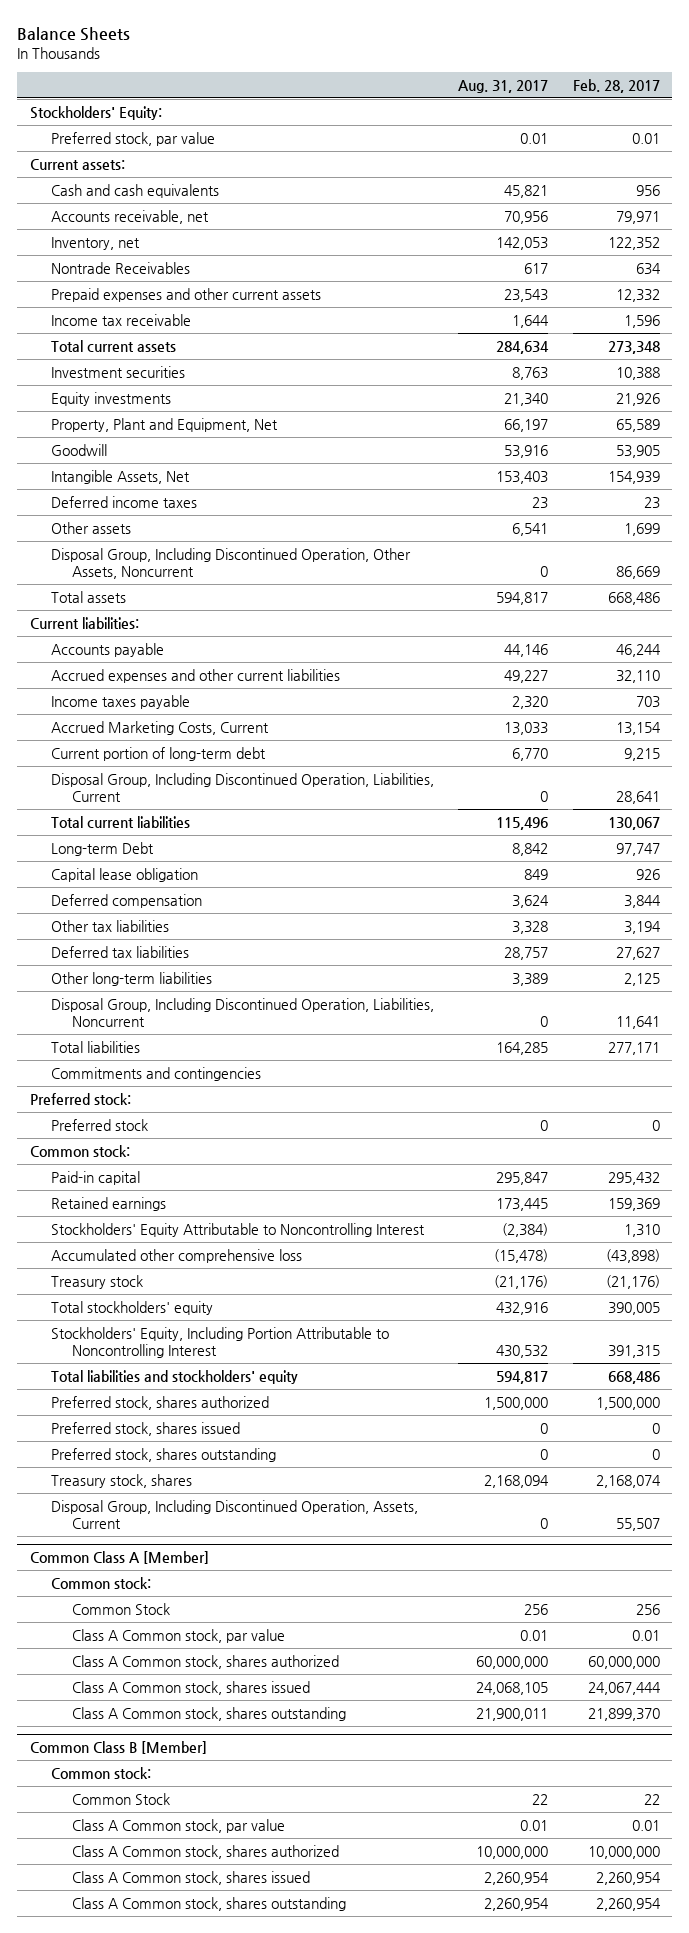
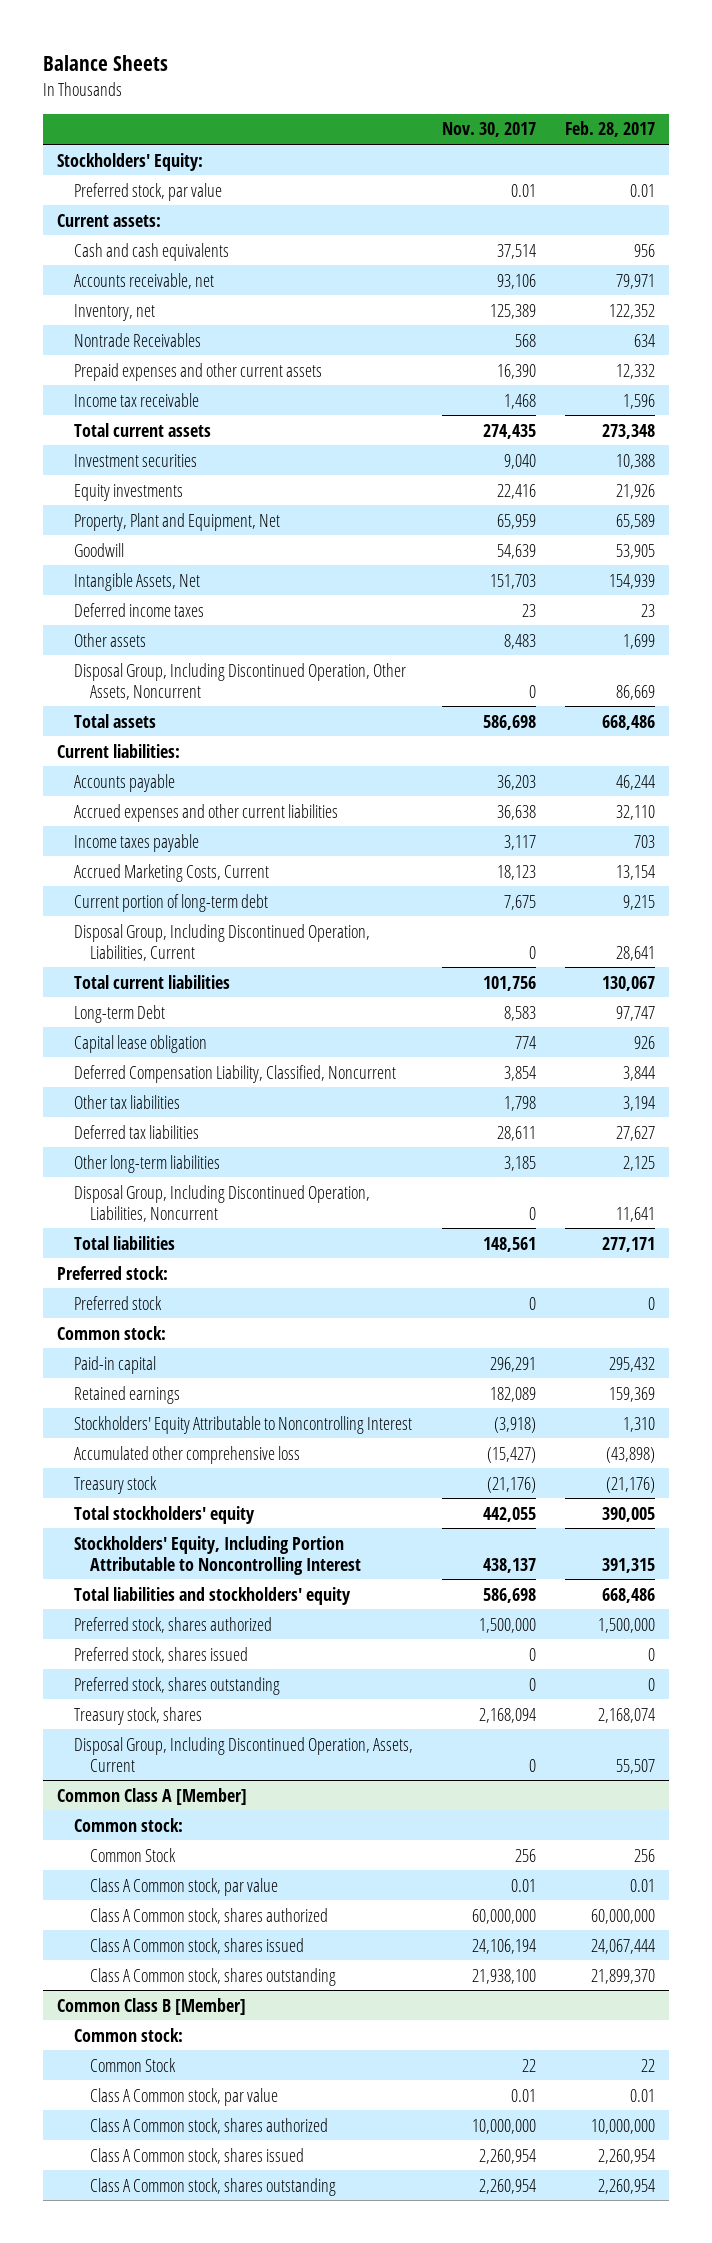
- | Aug. 31, 2017 | Feb. 28, 2017
+ | Nov. 30, 2017 | Feb. 28, 2017
- Deferred compensation | 3,624 | 3,844
+ Deferred Compensation Liability, Classified, Noncurrent | 3,854 | 3,844
- Commitments and contingencies

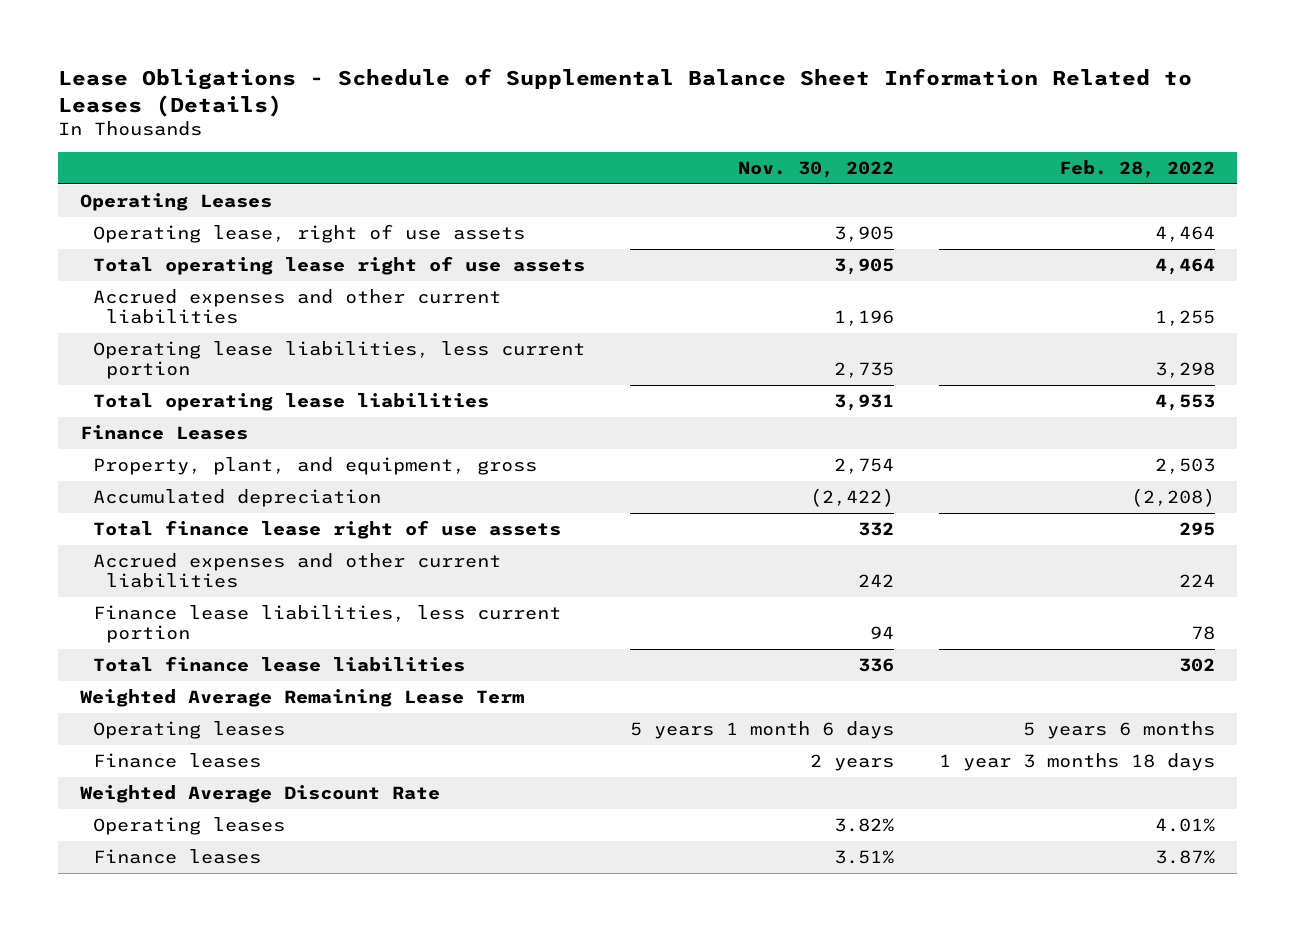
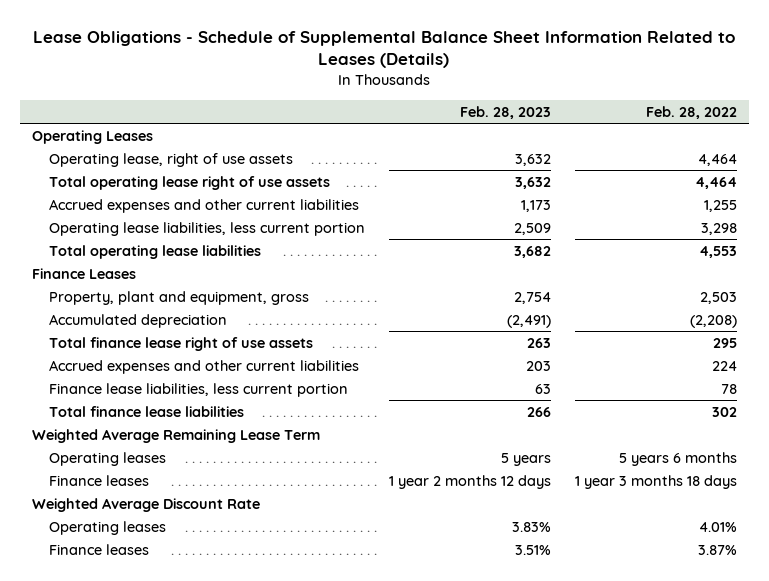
- | Nov. 30, 2022 | Feb. 28, 2022
+ | Feb. 28, 2023 | Feb. 28, 2022
- Property, plant, and equipment, gross | 2,754 | 2,503
+ Property, plant and equipment, gross | 2,754 | 2,503

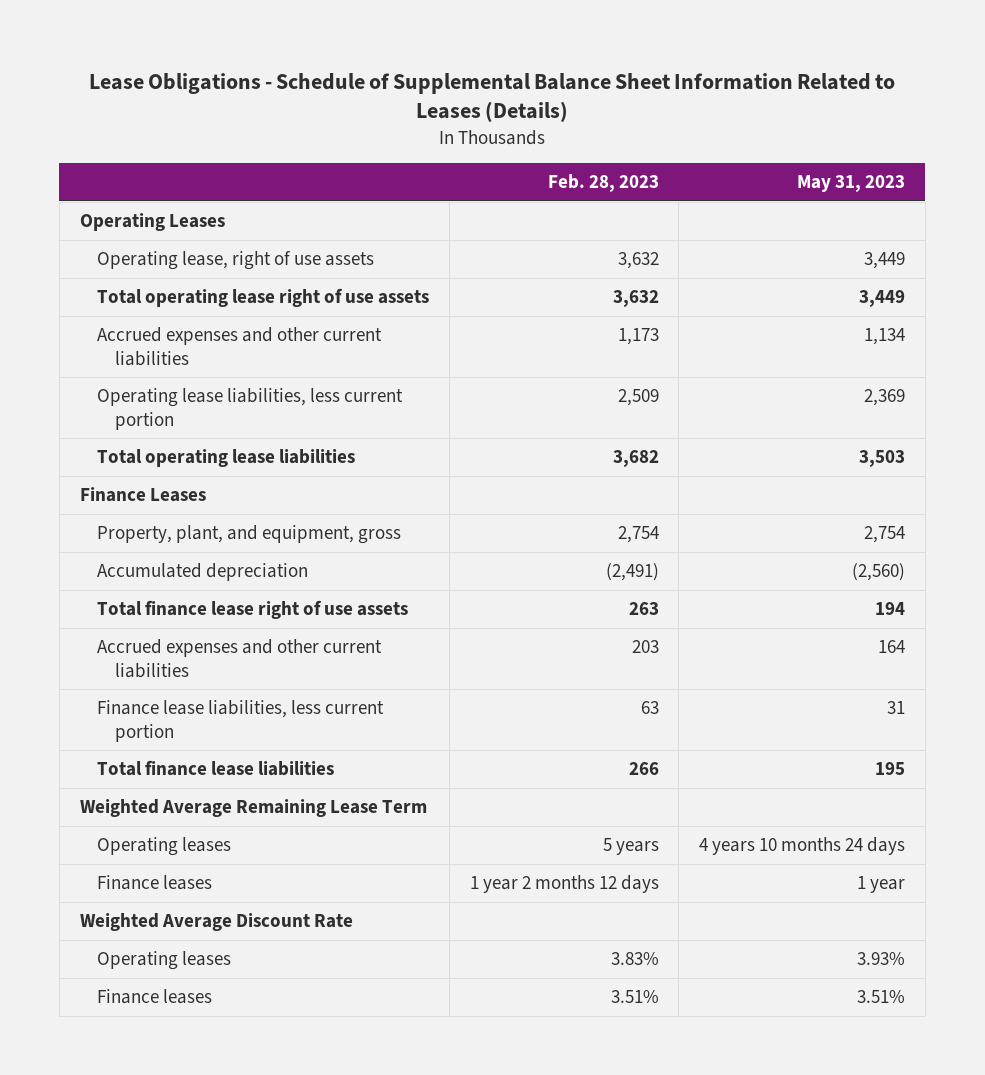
- | Feb. 28, 2023 | Feb. 28, 2022
+ | Feb. 28, 2023 | May 31, 2023
- Property, plant and equipment, gross | 2,754 | 2,503
+ Property, plant, and equipment, gross | 2,754 | 2,754

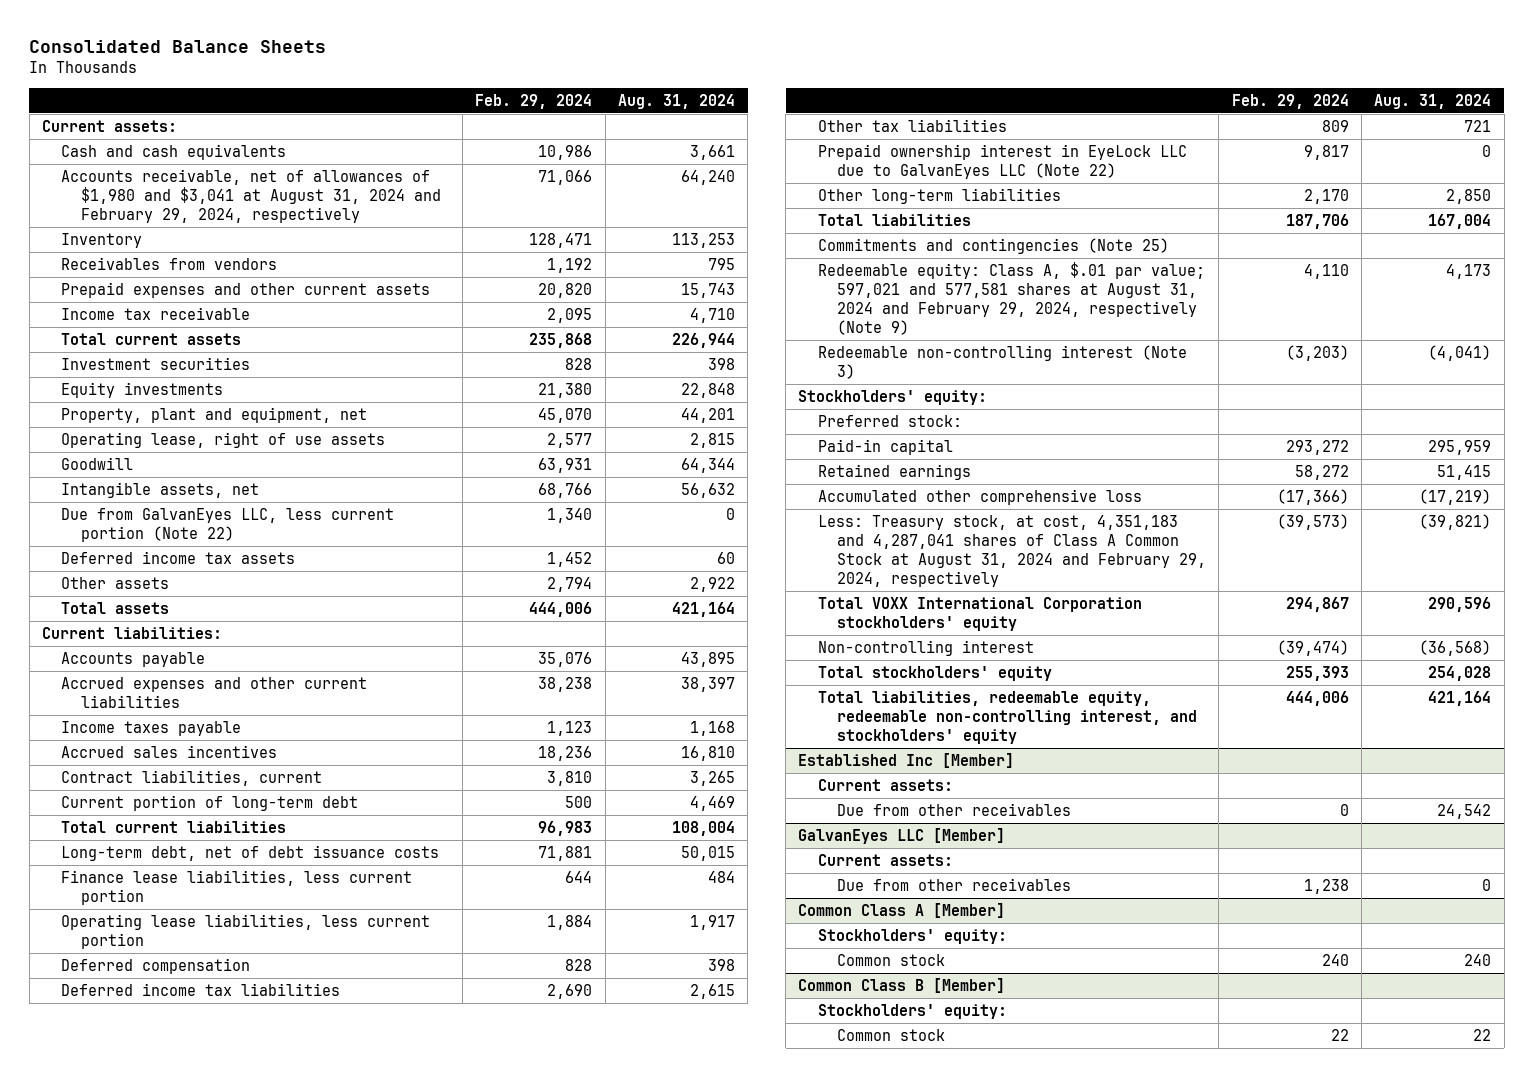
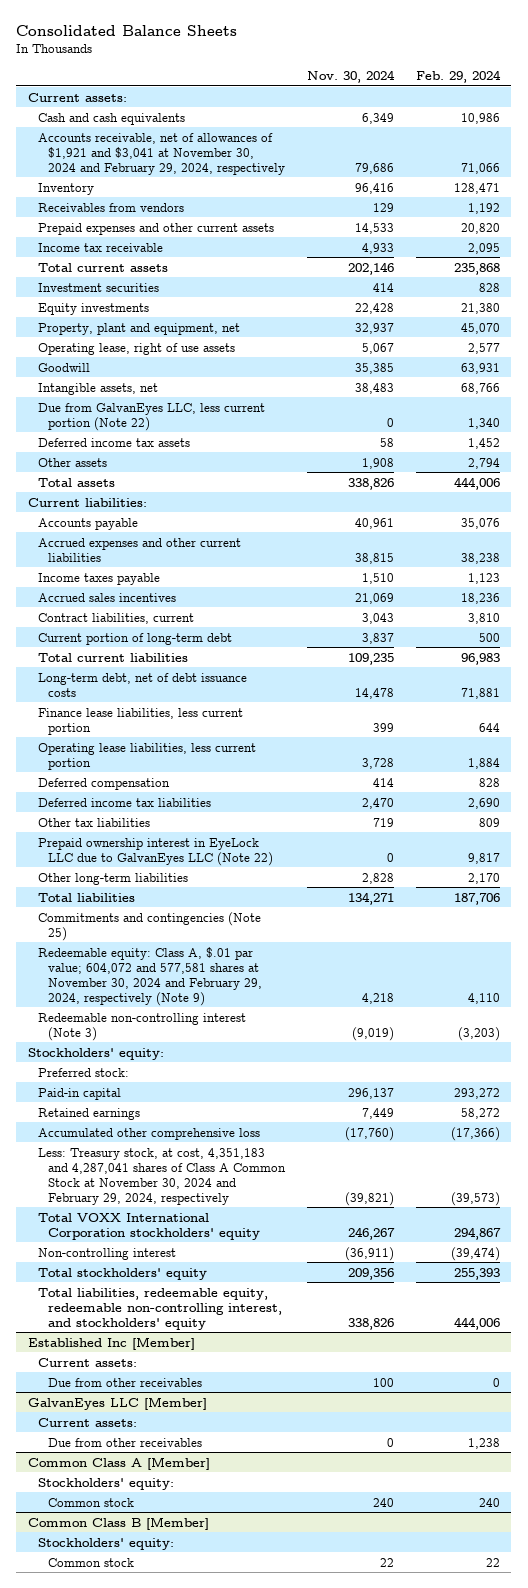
- | Feb. 29, 2024 | Aug. 31, 2024
+ | Nov. 30, 2024 | Feb. 29, 2024
- Accounts receivable, net of allowances of $1,980 and $3,041 at August 31, 2024 and February 29, 2024, respectively | 71,066 | 64,240
+ Accounts receivable, net of allowances of $1,921 and $3,041 at November 30, 2024 and February 29, 2024, respectively | 79,686 | 71,066
- Redeemable equity: Class A, $.01 par value; 597,021 and 577,581 shares at August 31, 2024 and February 29, 2024, respectively (Note 9) | 4,110 | 4,173
+ Redeemable equity: Class A, $.01 par value; 604,072 and 577,581 shares at November 30, 2024 and February 29, 2024, respectively (Note 9) | 4,218 | 4,110
- Less: Treasury stock, at cost, 4,351,183 and 4,287,041 shares of Class A Common Stock at August 31, 2024 and February 29, 2024, respectively | (39,573) | (39,821)
+ Less: Treasury stock, at cost, 4,351,183 and 4,287,041 shares of Class A Common Stock at November 30, 2024 and February 29, 2024, respectively | (39,821) | (39,573)

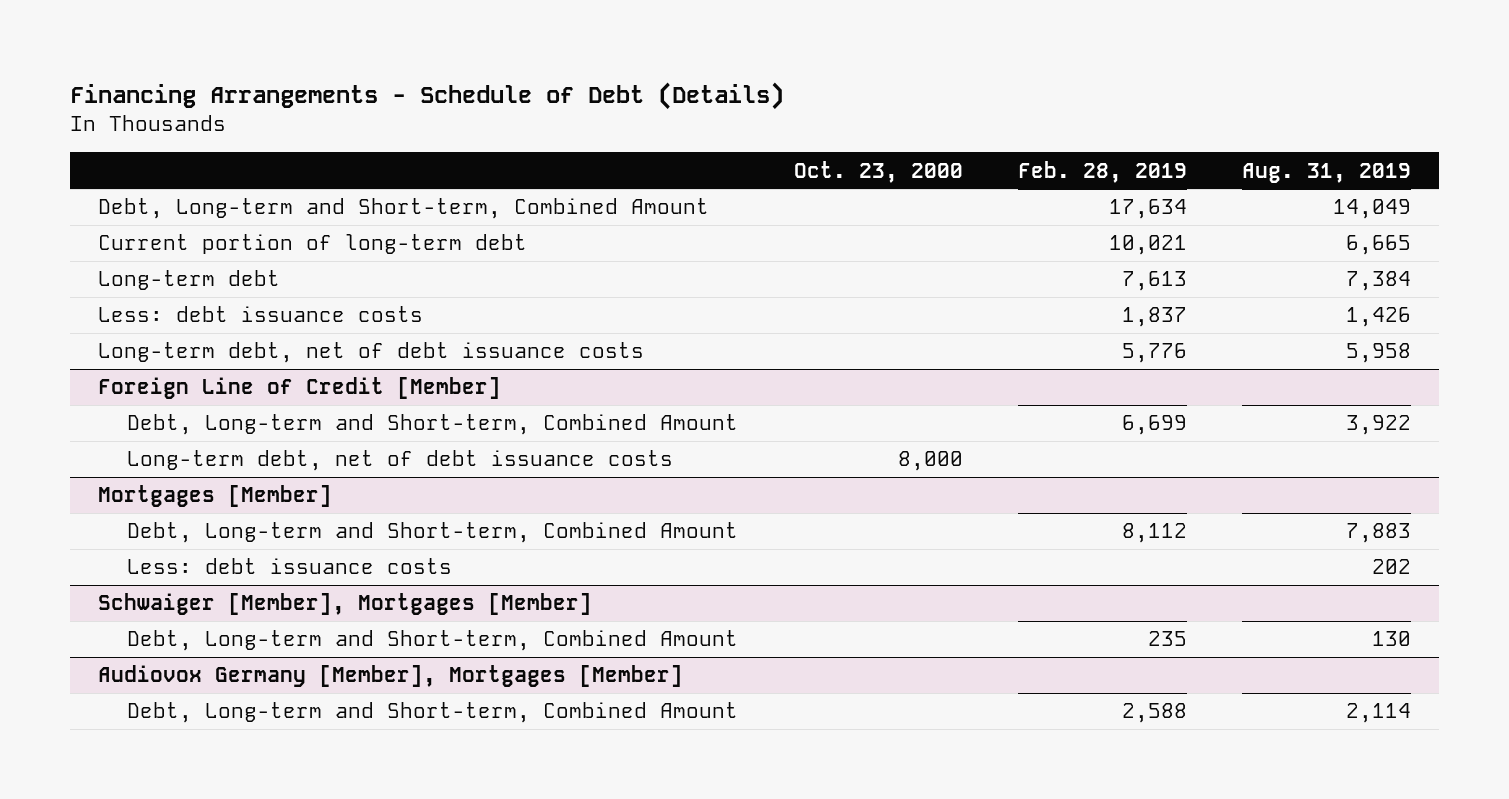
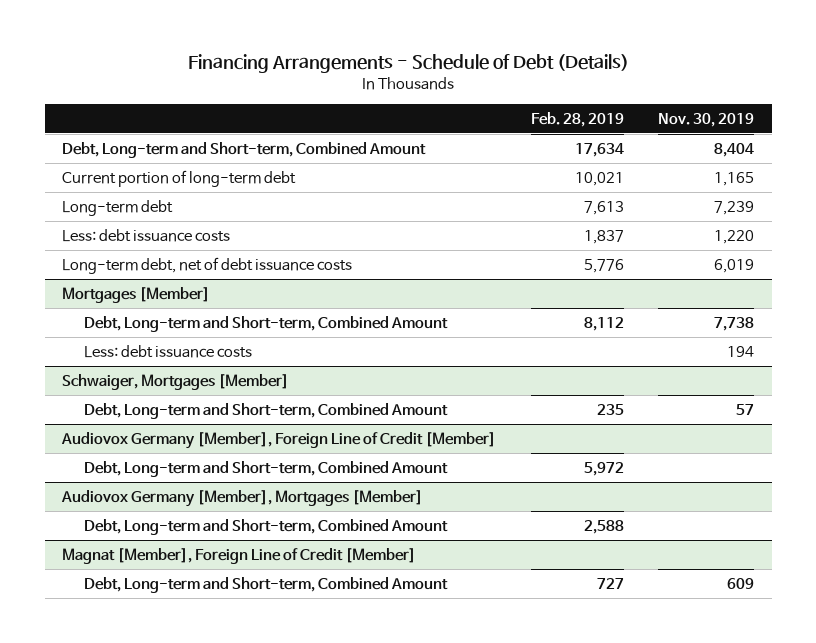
- | Oct. 23, 2000 | Feb. 28, 2019 | Aug. 31, 2019
+ | Feb. 28, 2019 | Nov. 30, 2019
- Foreign Line of Credit [Member]
- Debt, Long-term and Short-term, Combined Amount | | 6,699 | 3,922
- Long-term debt, net of debt issuance costs | 8,000 | |
- Schwaiger [Member], Mortgages [Member]
+ Schwaiger, Mortgages [Member]
+ Audiovox Germany [Member], Foreign Line of Credit [Member]
+ Debt, Long-term and Short-term, Combined Amount | 5,972 |
+ Magnat [Member], Foreign Line of Credit [Member]
+ Debt, Long-term and Short-term, Combined Amount | 727 | 609

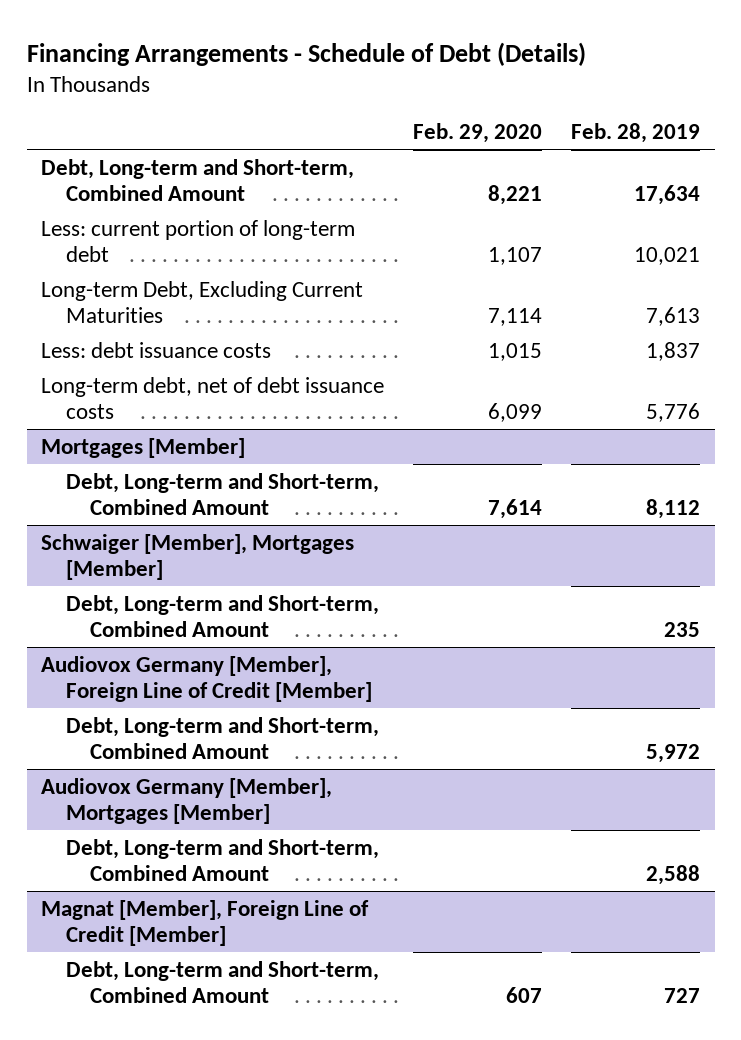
- | Feb. 28, 2019 | Nov. 30, 2019
+ | Feb. 29, 2020 | Feb. 28, 2019
- Current portion of long-term debt | 10,021 | 1,165
- Long-term debt | 7,613 | 7,239
+ Less: current portion of long-term debt | 1,107 | 10,021
+ Long-term Debt, Excluding Current Maturities | 7,114 | 7,613
@ Mortgages [Member]
- Less: debt issuance costs | | 194
- Schwaiger, Mortgages [Member]
+ Schwaiger [Member], Mortgages [Member]

